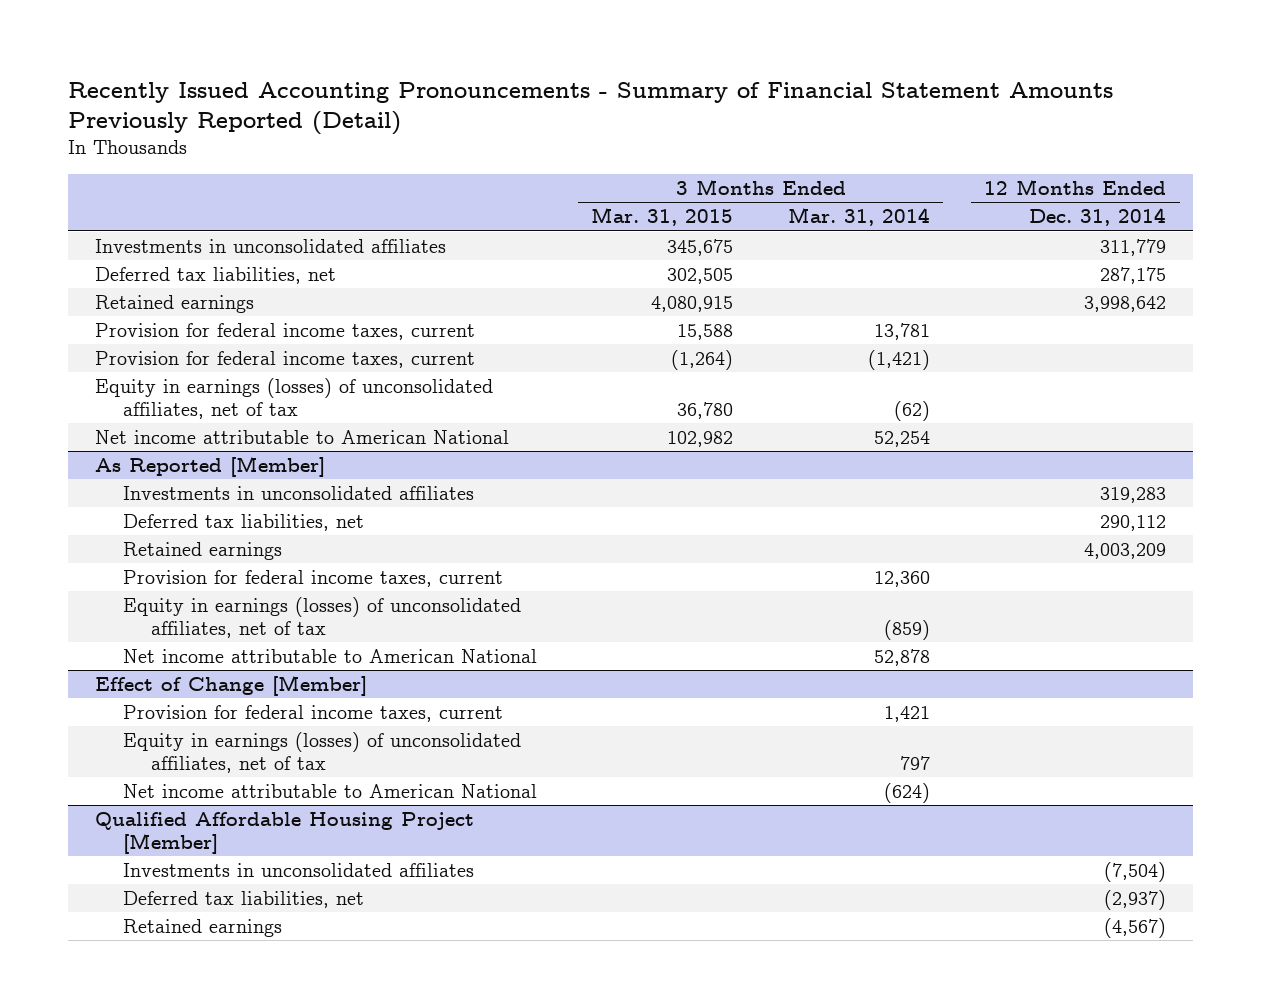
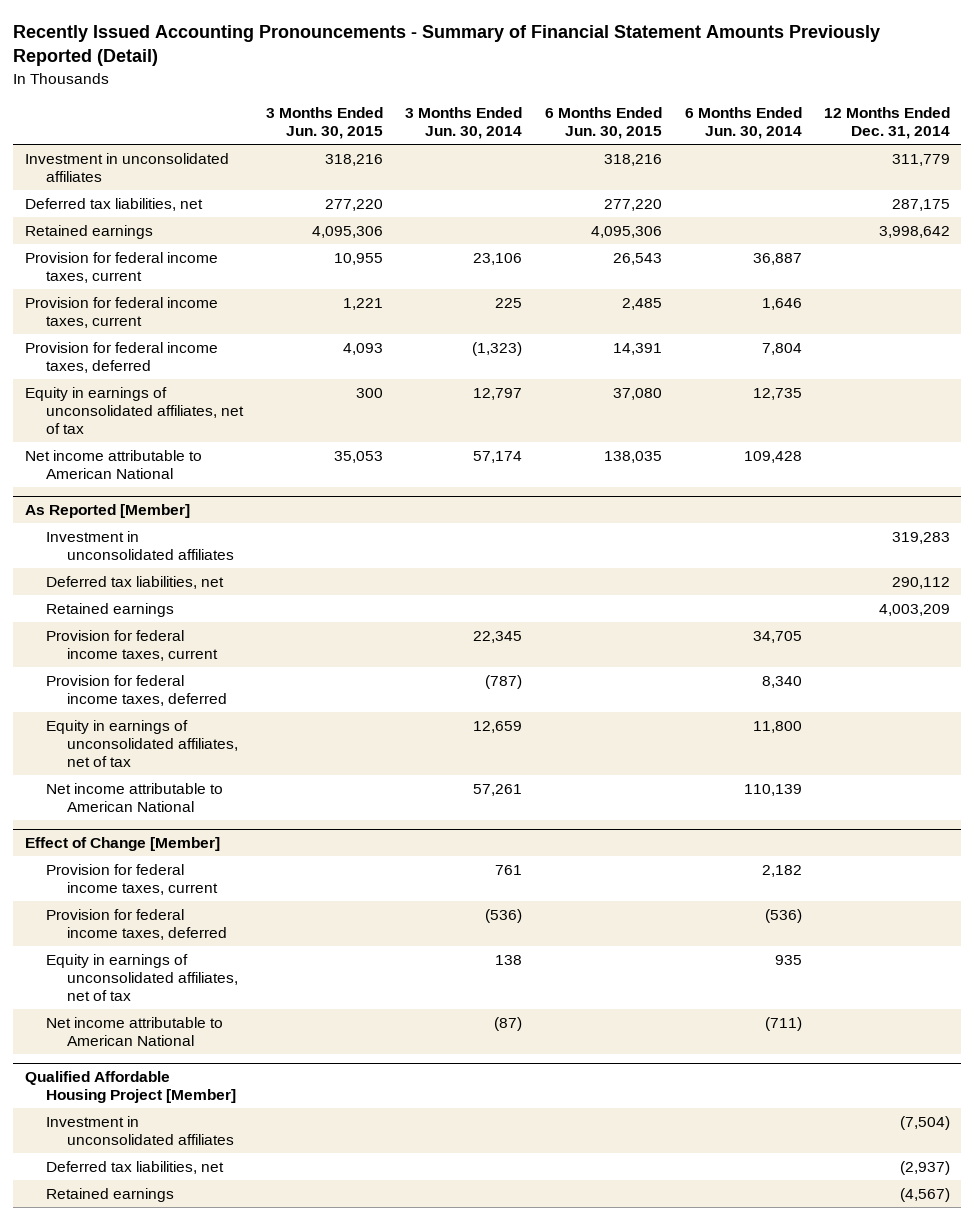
- | 3 Months Ended Mar. 31, 2015 | 3 Months Ended Mar. 31, 2014 | 12 Months Ended Dec. 31, 2014
+ | 3 Months Ended Jun. 30, 2015 | 3 Months Ended Jun. 30, 2014 | 6 Months Ended Jun. 30, 2015 | 6 Months Ended Jun. 30, 2014 | 12 Months Ended Dec. 31, 2014
- Investments in unconsolidated affiliates | 345,675 | | 311,779
+ Investment in unconsolidated affiliates | 318,216 | | 318,216 | | 311,779
- Equity in earnings (losses) of unconsolidated affiliates, net of tax | 36,780 | (62) |
+ Provision for federal income taxes, deferred | 4,093 | (1,323) | 14,391 | 7,804 |
+ Equity in earnings of unconsolidated affiliates, net of tax | 300 | 12,797 | 37,080 | 12,735 |
@ As Reported [Member]
- Investments in unconsolidated affiliates | | | 319,283
+ Investment in unconsolidated affiliates | | | | | 319,283
- Equity in earnings (losses) of unconsolidated affiliates, net of tax | | (859) |
+ Provision for federal income taxes, deferred | | (787) | | 8,340 |
+ Equity in earnings of unconsolidated affiliates, net of tax | | 12,659 | | 11,800 |
@ Effect of Change [Member]
- Equity in earnings (losses) of unconsolidated affiliates, net of tax | | 797 |
+ Provision for federal income taxes, deferred | | (536) | | (536) |
+ Equity in earnings of unconsolidated affiliates, net of tax | | 138 | | 935 |
@ Qualified Affordable Housing Project [Member]
- Investments in unconsolidated affiliates | | | (7,504)
+ Investment in unconsolidated affiliates | | | | | (7,504)

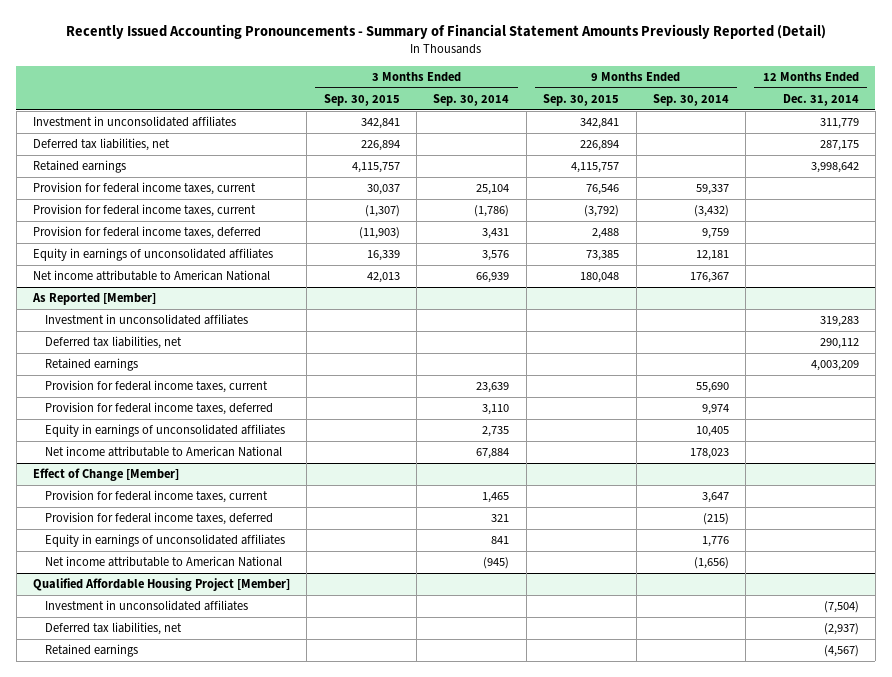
- | 3 Months Ended Jun. 30, 2015 | 3 Months Ended Jun. 30, 2014 | 6 Months Ended Jun. 30, 2015 | 6 Months Ended Jun. 30, 2014 | 12 Months Ended Dec. 31, 2014
+ | 3 Months Ended Sep. 30, 2015 | 3 Months Ended Sep. 30, 2014 | 9 Months Ended Sep. 30, 2015 | 9 Months Ended Sep. 30, 2014 | 12 Months Ended Dec. 31, 2014
- Equity in earnings of unconsolidated affiliates, net of tax | 300 | 12,797 | 37,080 | 12,735 |
+ Equity in earnings of unconsolidated affiliates | 16,339 | 3,576 | 73,385 | 12,181 |
@ As Reported [Member]
- Equity in earnings of unconsolidated affiliates, net of tax | | 12,659 | | 11,800 |
+ Equity in earnings of unconsolidated affiliates | | 2,735 | | 10,405 |
@ Effect of Change [Member]
- Equity in earnings of unconsolidated affiliates, net of tax | | 138 | | 935 |
+ Equity in earnings of unconsolidated affiliates | | 841 | | 1,776 |

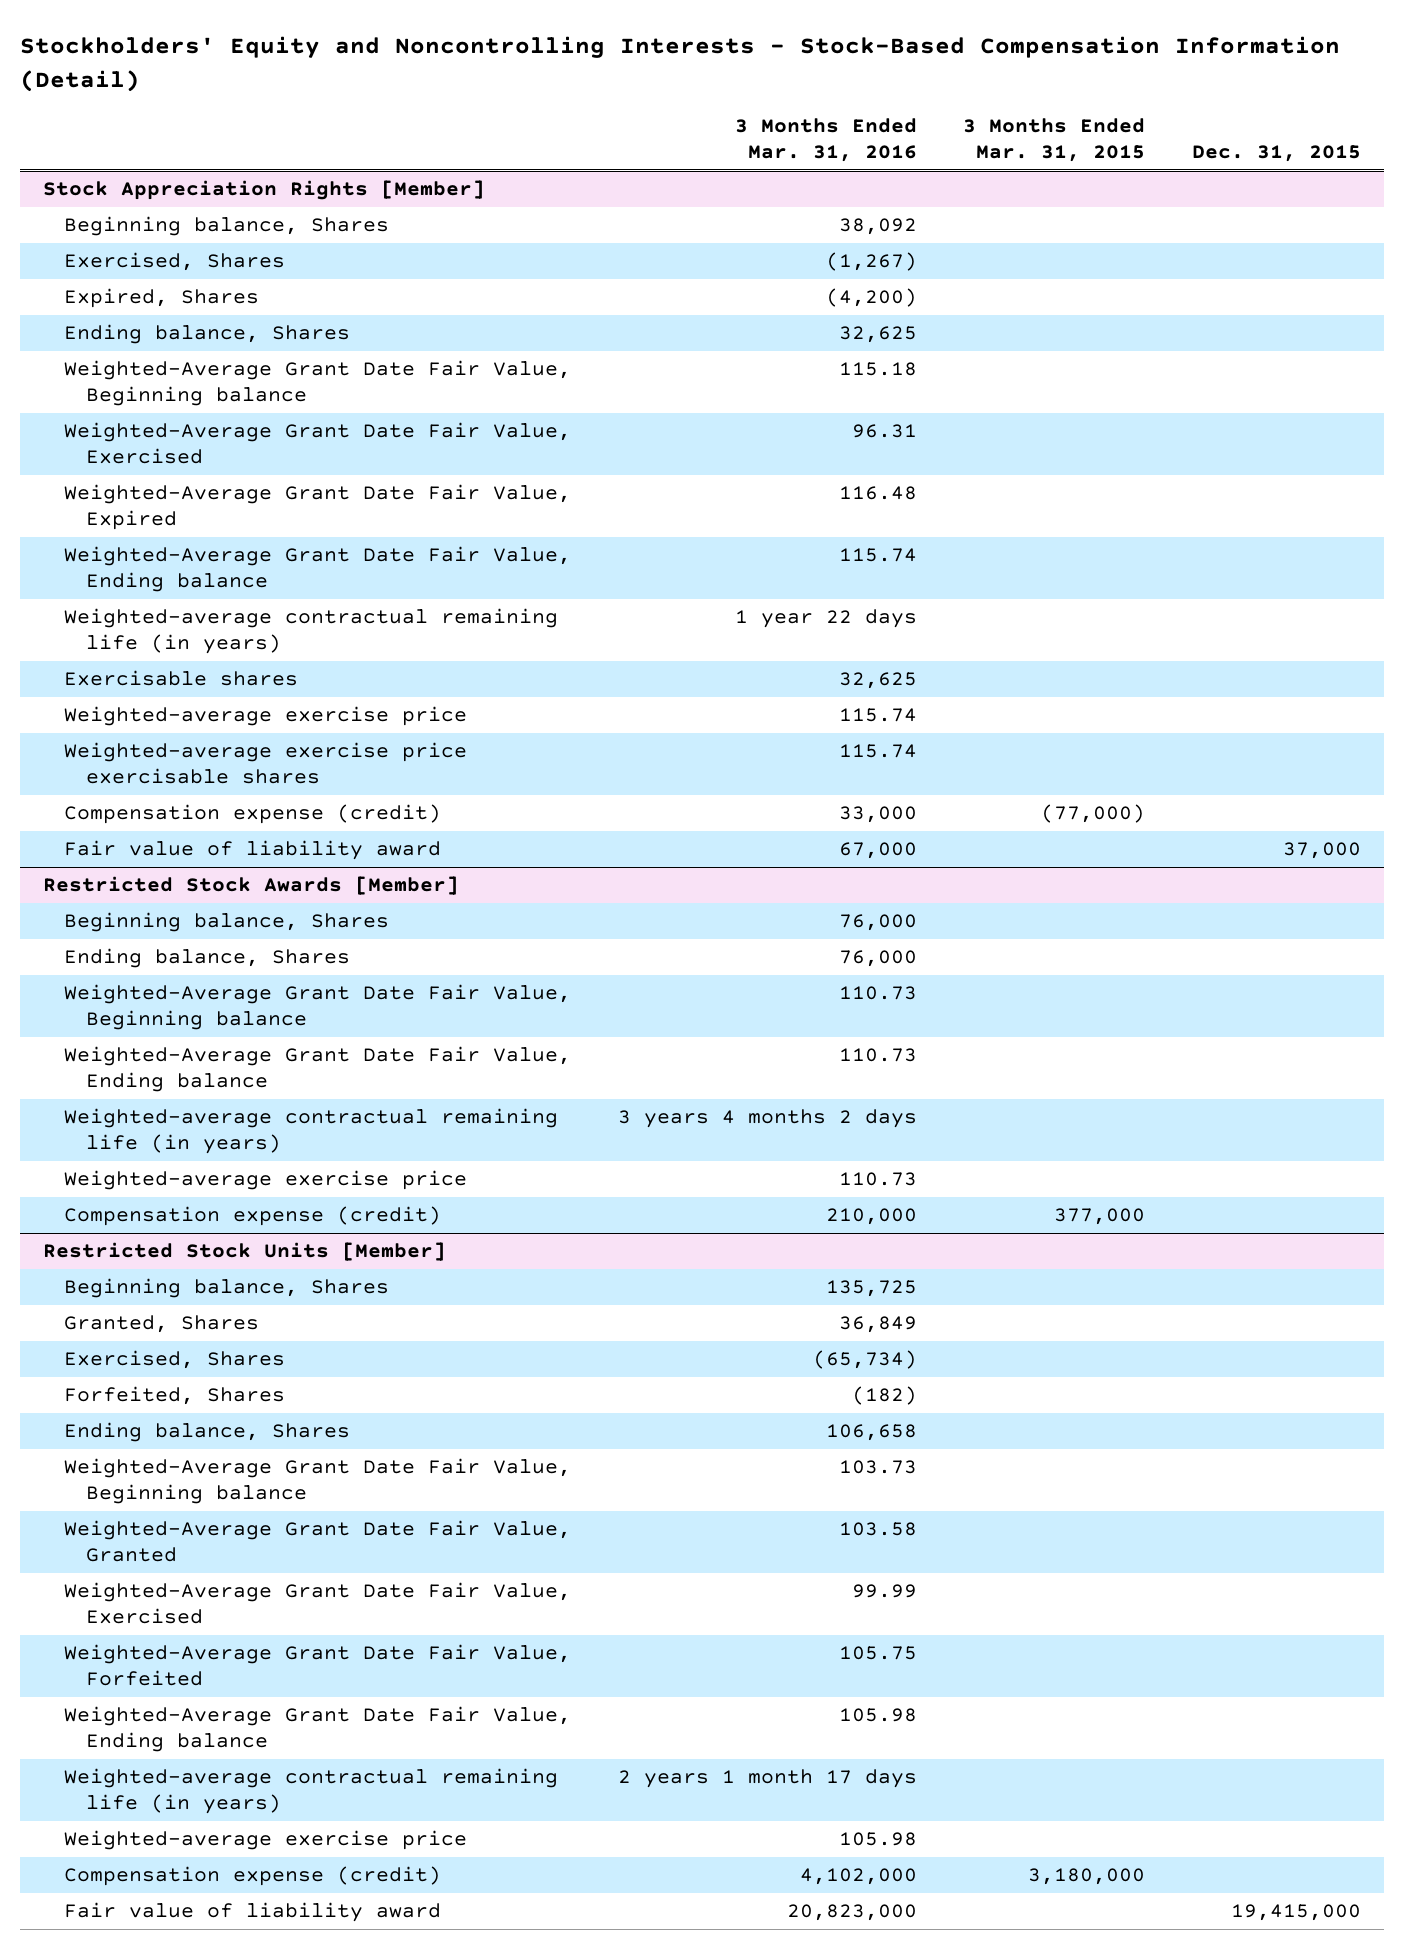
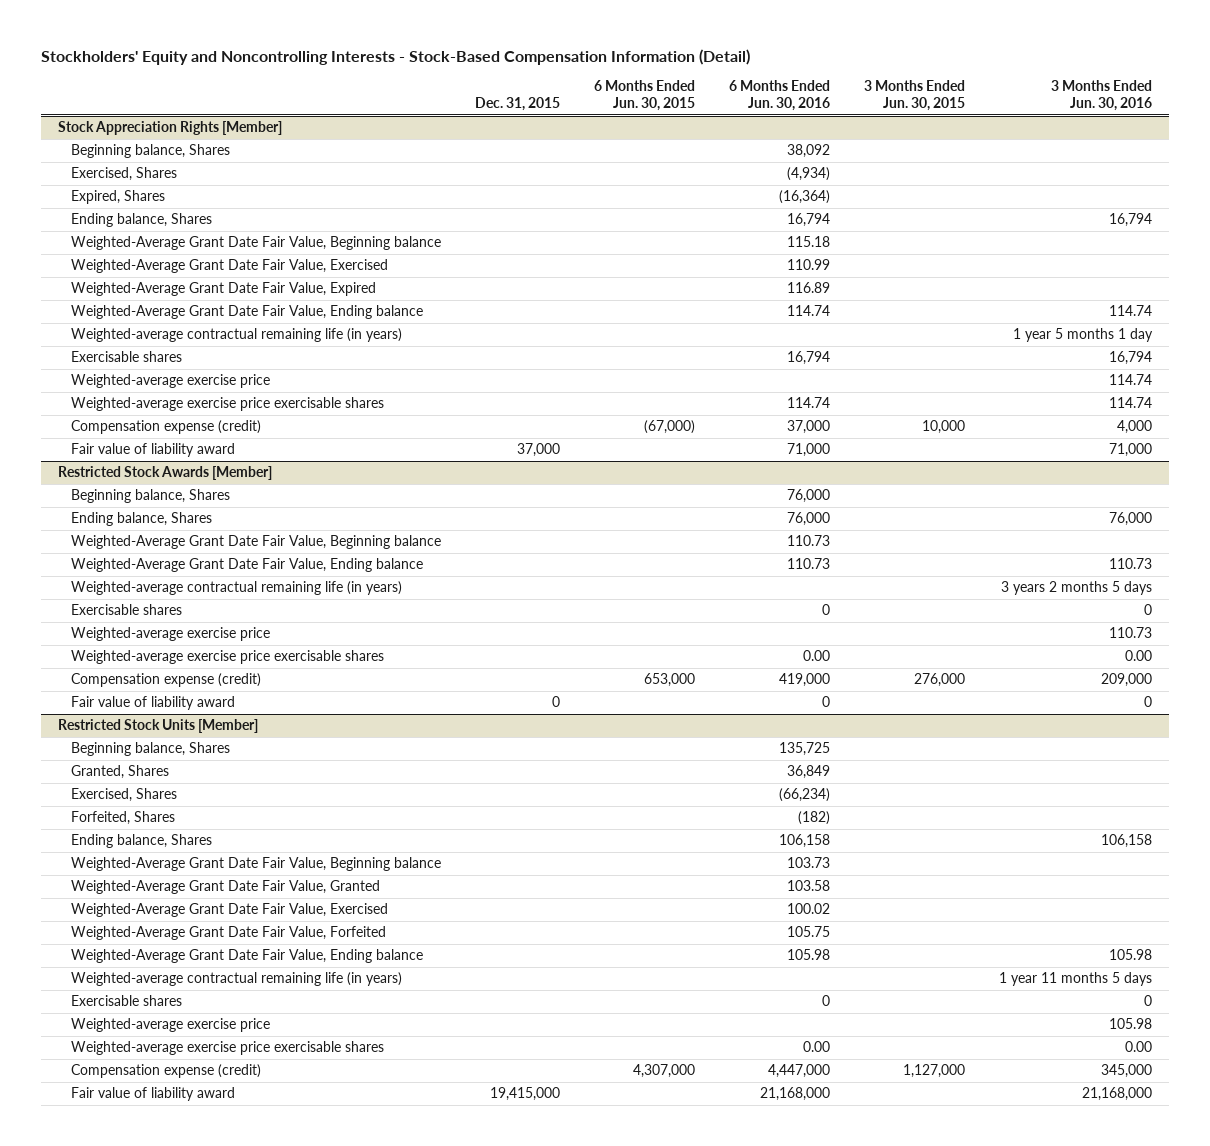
- | 3 Months Ended Mar. 31, 2016 | 3 Months Ended Mar. 31, 2015 | Dec. 31, 2015
+ | Dec. 31, 2015 | 6 Months Ended Jun. 30, 2015 | 6 Months Ended Jun. 30, 2016 | 3 Months Ended Jun. 30, 2015 | 3 Months Ended Jun. 30, 2016
@ Restricted Stock Awards [Member]
+ Exercisable shares | | | 0 | | 0
+ Weighted-average exercise price exercisable shares | | | 0.00 | | 0.00
+ Fair value of liability award | 0 | | 0 | | 0
@ Restricted Stock Units [Member]
+ Exercisable shares | | | 0 | | 0
+ Weighted-average exercise price exercisable shares | | | 0.00 | | 0.00

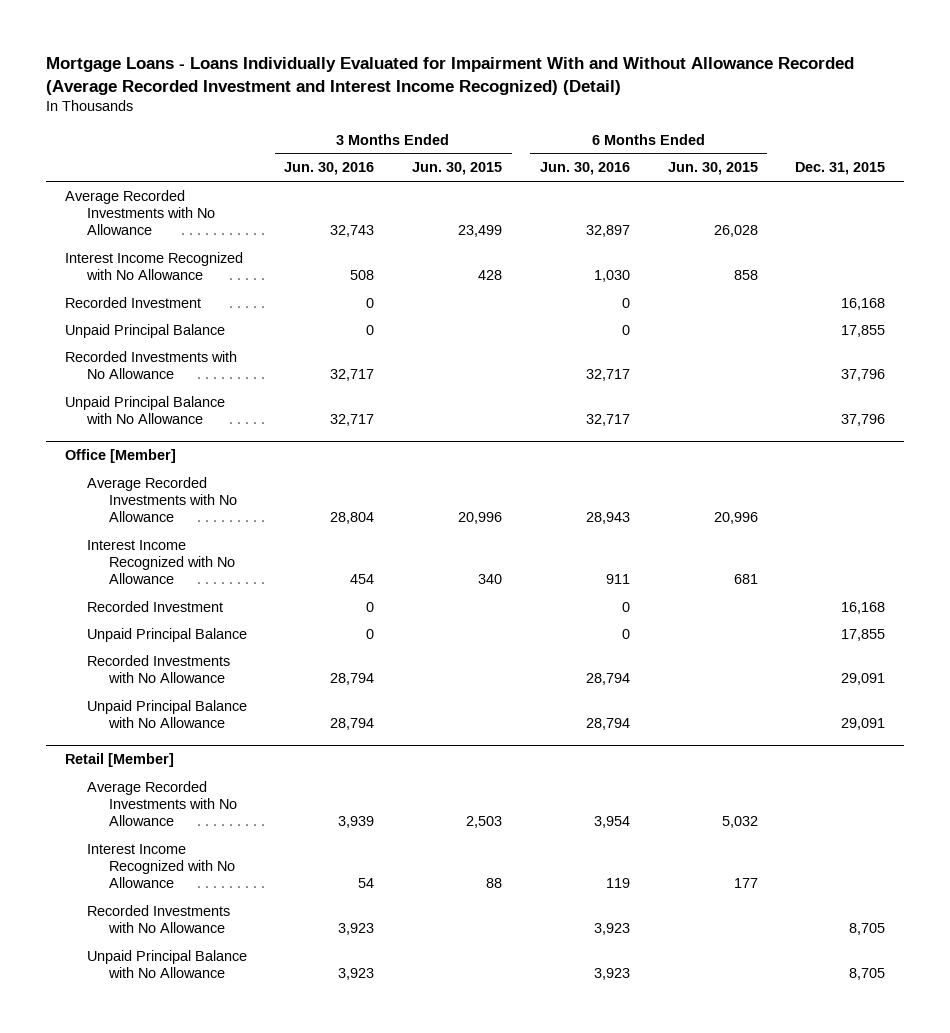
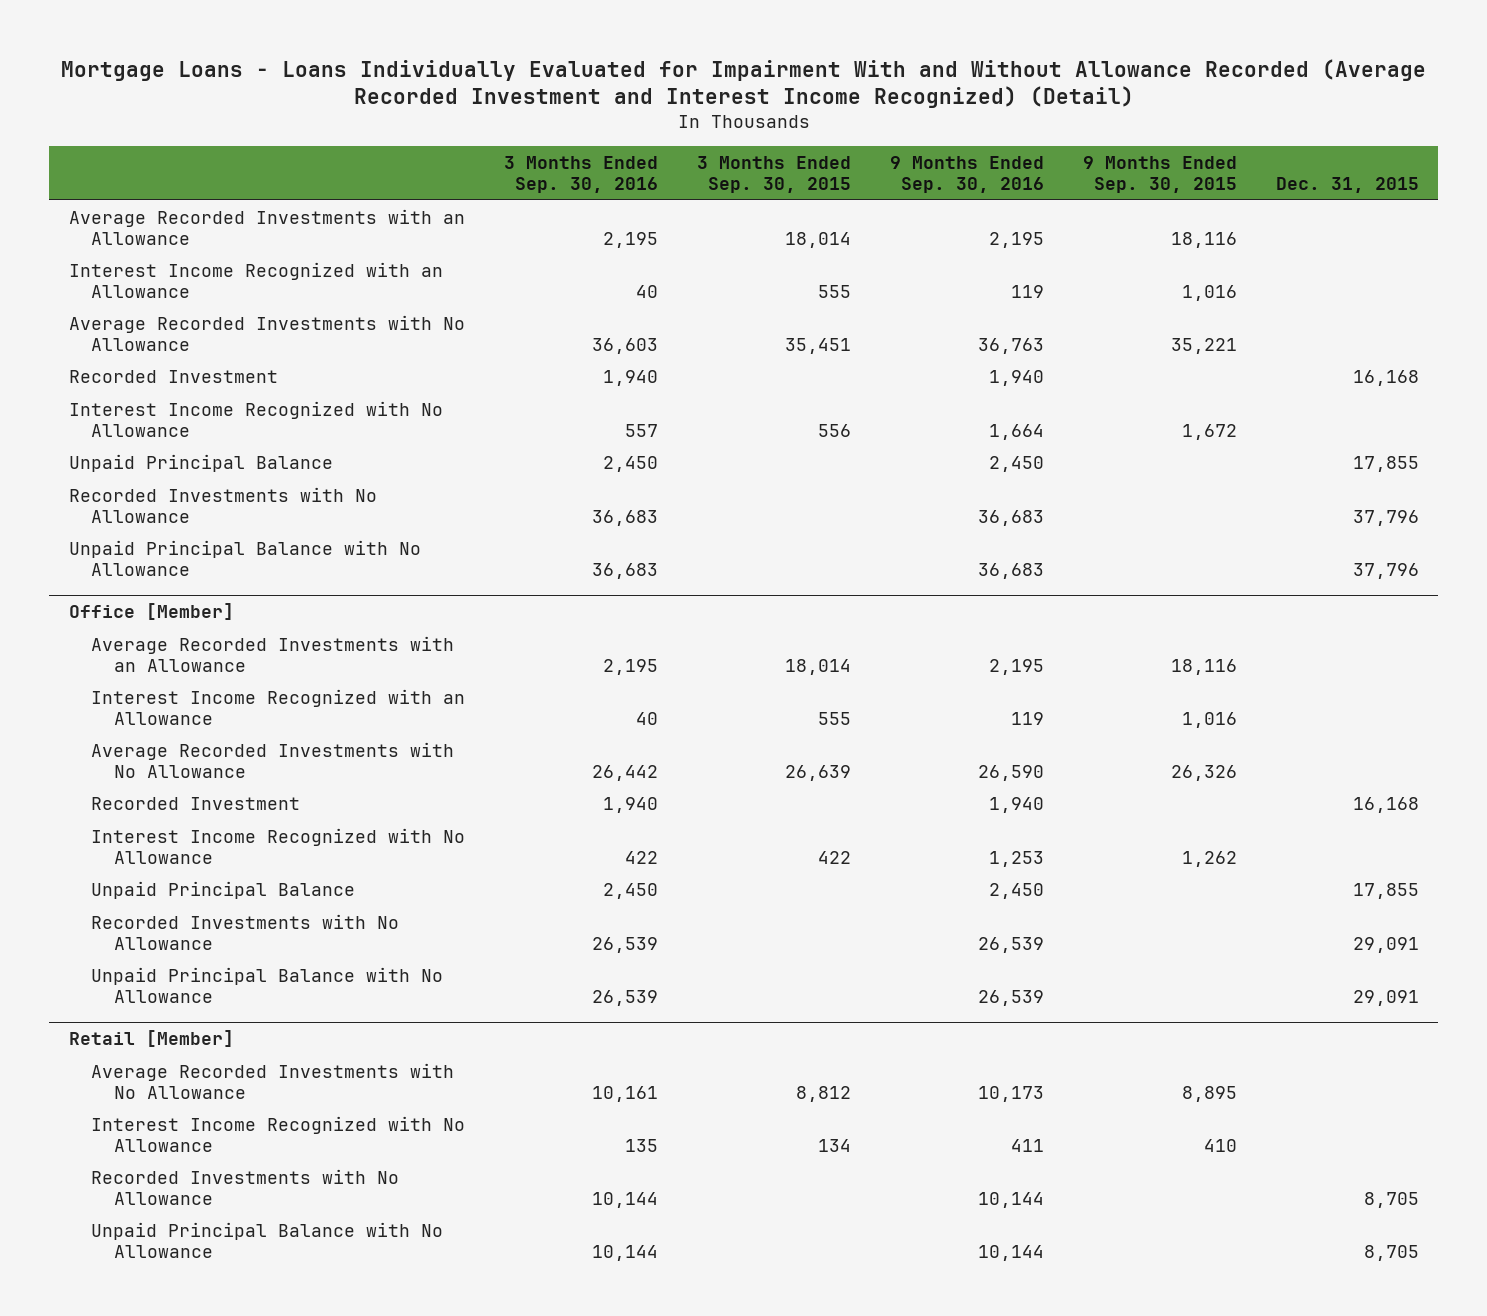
- | 3 Months Ended Jun. 30, 2016 | 3 Months Ended Jun. 30, 2015 | 6 Months Ended Jun. 30, 2016 | 6 Months Ended Jun. 30, 2015 | Dec. 31, 2015
+ | 3 Months Ended Sep. 30, 2016 | 3 Months Ended Sep. 30, 2015 | 9 Months Ended Sep. 30, 2016 | 9 Months Ended Sep. 30, 2015 | Dec. 31, 2015
+ Average Recorded Investments with an Allowance | 2,195 | 18,014 | 2,195 | 18,116 |
+ Interest Income Recognized with an Allowance | 40 | 555 | 119 | 1,016 |
moved down: Interest Income Recognized with No Allowance | 557 | 556 | 1,664 | 1,672 |
@ Office [Member]
+ Average Recorded Investments with an Allowance | 2,195 | 18,014 | 2,195 | 18,116 |
+ Interest Income Recognized with an Allowance | 40 | 555 | 119 | 1,016 |
moved down: Interest Income Recognized with No Allowance | 422 | 422 | 1,253 | 1,262 |

